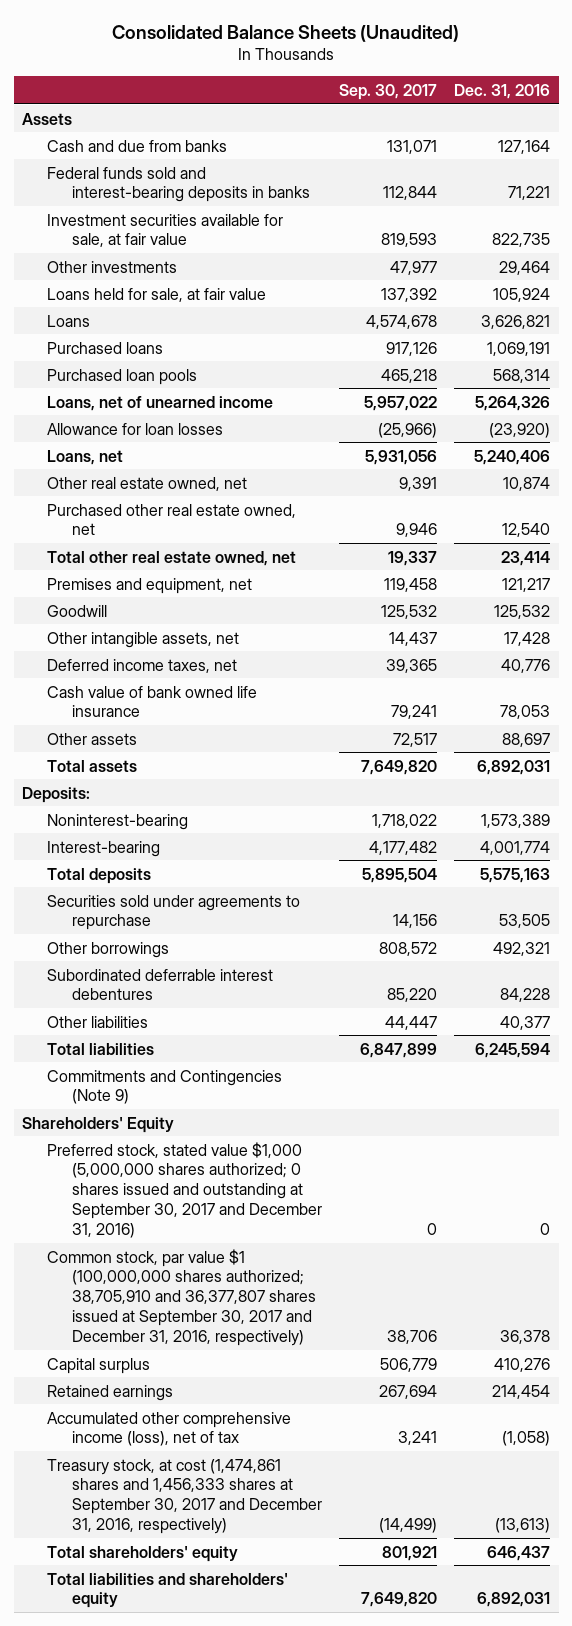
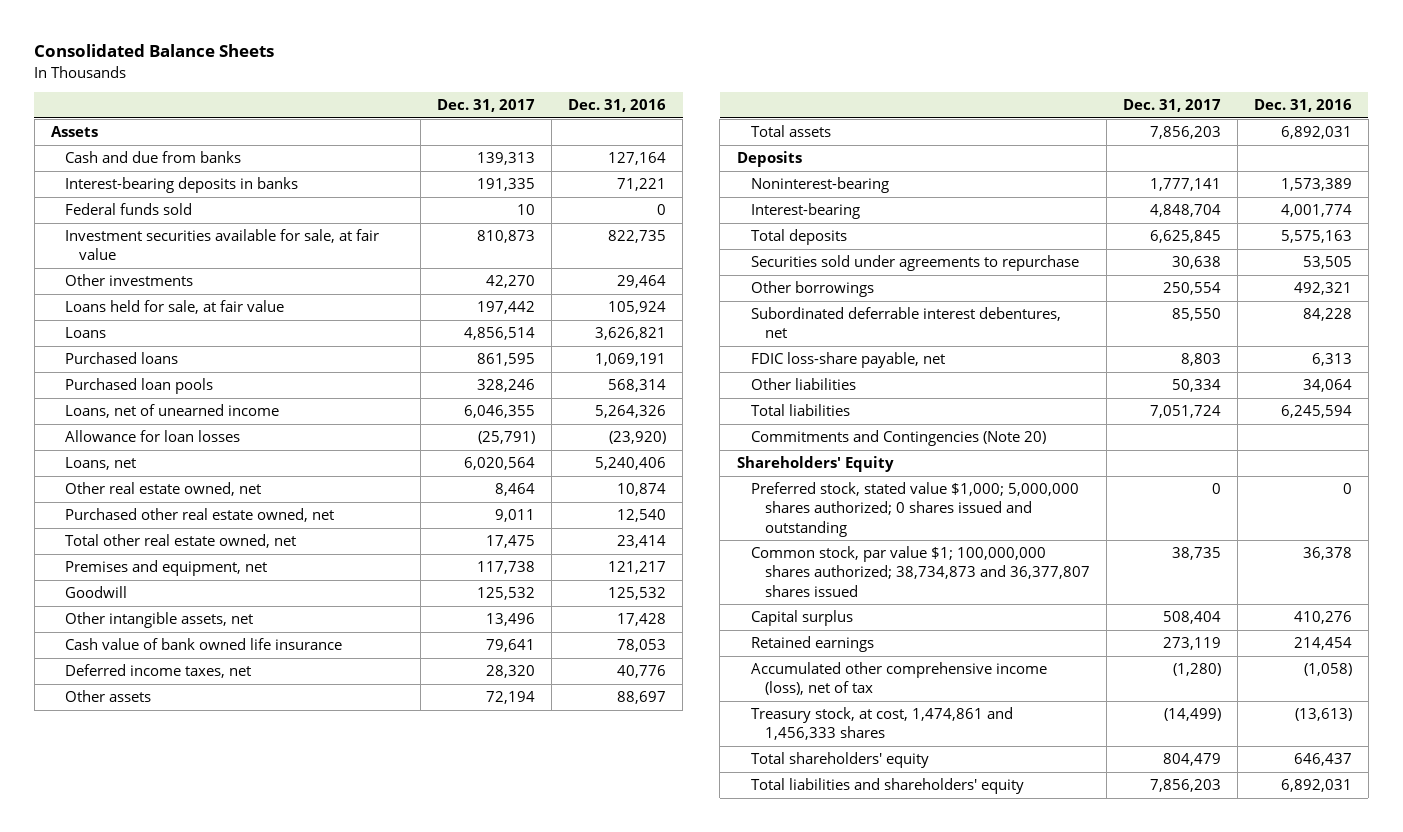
- Consolidated Balance Sheets (Unaudited)
+ Consolidated Balance Sheets
- | Sep. 30, 2017 | Dec. 31, 2016
+ | Dec. 31, 2017 | Dec. 31, 2016
- Federal funds sold and interest-bearing deposits in banks | 112,844 | 71,221
+ Interest-bearing deposits in banks | 191,335 | 71,221
+ Federal funds sold | 10 | 0
moved down: Deferred income taxes, net | 28,320 | 40,776
- Deposits:
+ Deposits
- Subordinated deferrable interest debentures | 85,220 | 84,228
- Other liabilities | 44,447 | 40,377
+ Subordinated deferrable interest debentures, net | 85,550 | 84,228
+ FDIC loss-share payable, net | 8,803 | 6,313
+ Other liabilities | 50,334 | 34,064
- Commitments and Contingencies (Note 9)
+ Commitments and Contingencies (Note 20)
- Preferred stock, stated value $1,000 (5,000,000 shares authorized; 0 shares issued and outstanding at September 30, 2017 and December 31, 2016) | 0 | 0
- Common stock, par value $1 (100,000,000 shares authorized; 38,705,910 and 36,377,807 shares issued at September 30, 2017 and December 31, 2016, respectively) | 38,706 | 36,378
+ Preferred stock, stated value $1,000; 5,000,000 shares authorized; 0 shares issued and outstanding | 0 | 0
+ Common stock, par value $1; 100,000,000 shares authorized; 38,734,873 and 36,377,807 shares issued | 38,735 | 36,378
- Treasury stock, at cost (1,474,861 shares and 1,456,333 shares at September 30, 2017 and December 31, 2016, respectively) | (14,499) | (13,613)
+ Treasury stock, at cost, 1,474,861 and 1,456,333 shares | (14,499) | (13,613)

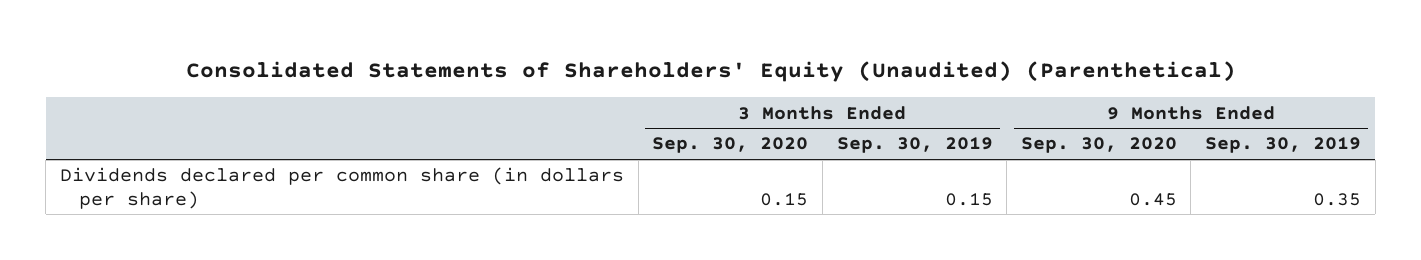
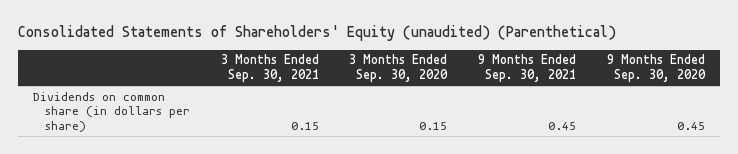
- Consolidated Statements of Shareholders' Equity (Unaudited) (Parenthetical)
+ Consolidated Statements of Shareholders' Equity (unaudited) (Parenthetical)
- | 3 Months Ended Sep. 30, 2020 | 3 Months Ended Sep. 30, 2019 | 9 Months Ended Sep. 30, 2020 | 9 Months Ended Sep. 30, 2019
+ | 3 Months Ended Sep. 30, 2021 | 3 Months Ended Sep. 30, 2020 | 9 Months Ended Sep. 30, 2021 | 9 Months Ended Sep. 30, 2020
- Dividends declared per common share (in dollars per share) | 0.15 | 0.15 | 0.45 | 0.35
+ Dividends on common share (in dollars per share) | 0.15 | 0.15 | 0.45 | 0.45

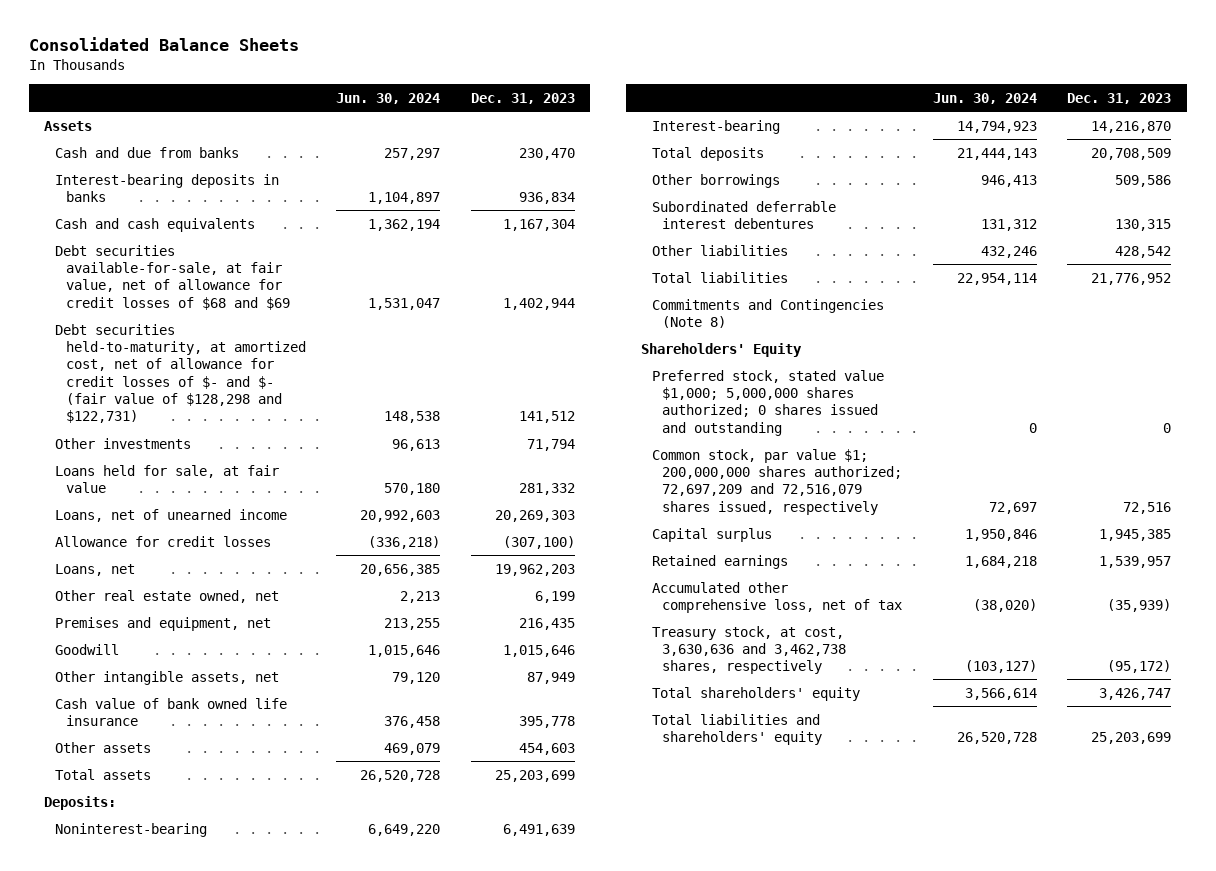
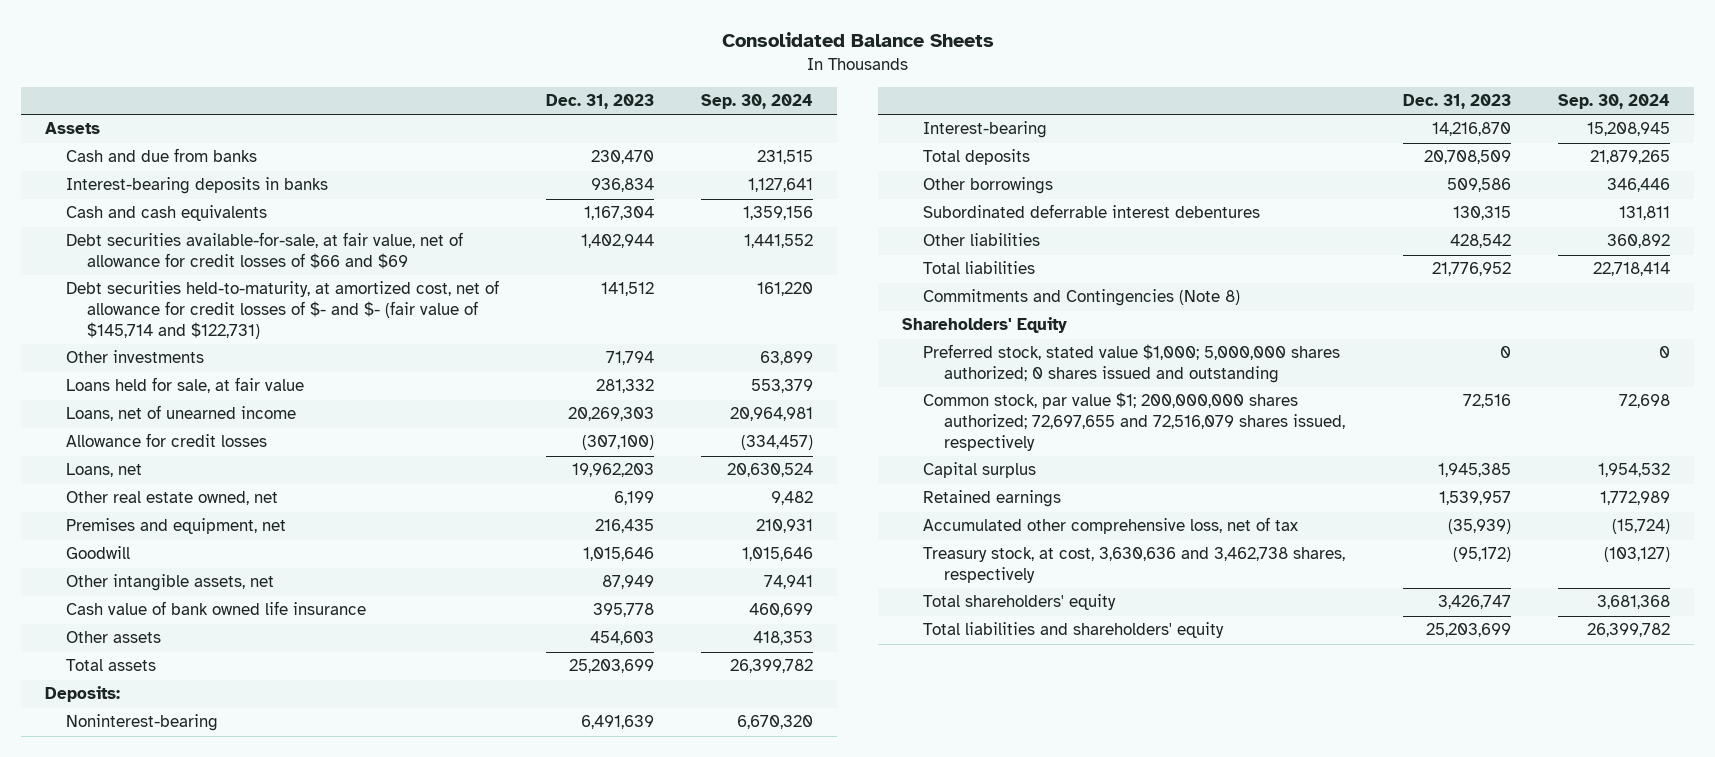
- | Jun. 30, 2024 | Dec. 31, 2023
+ | Dec. 31, 2023 | Sep. 30, 2024
- Debt securities available-for-sale, at fair value, net of allowance for credit losses of $68 and $69 | 1,531,047 | 1,402,944
- Debt securities held-to-maturity, at amortized cost, net of allowance for credit losses of $- and $- (fair value of $128,298 and $122,731) | 148,538 | 141,512
+ Debt securities available-for-sale, at fair value, net of allowance for credit losses of $66 and $69 | 1,402,944 | 1,441,552
+ Debt securities held-to-maturity, at amortized cost, net of allowance for credit losses of $- and $- (fair value of $145,714 and $122,731) | 141,512 | 161,220
- Common stock, par value $1; 200,000,000 shares authorized; 72,697,209 and 72,516,079 shares issued, respectively | 72,697 | 72,516
+ Common stock, par value $1; 200,000,000 shares authorized; 72,697,655 and 72,516,079 shares issued, respectively | 72,516 | 72,698

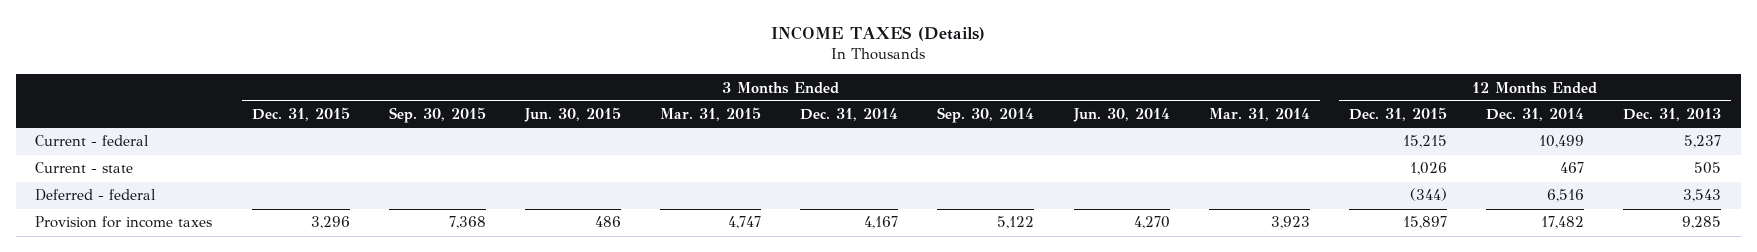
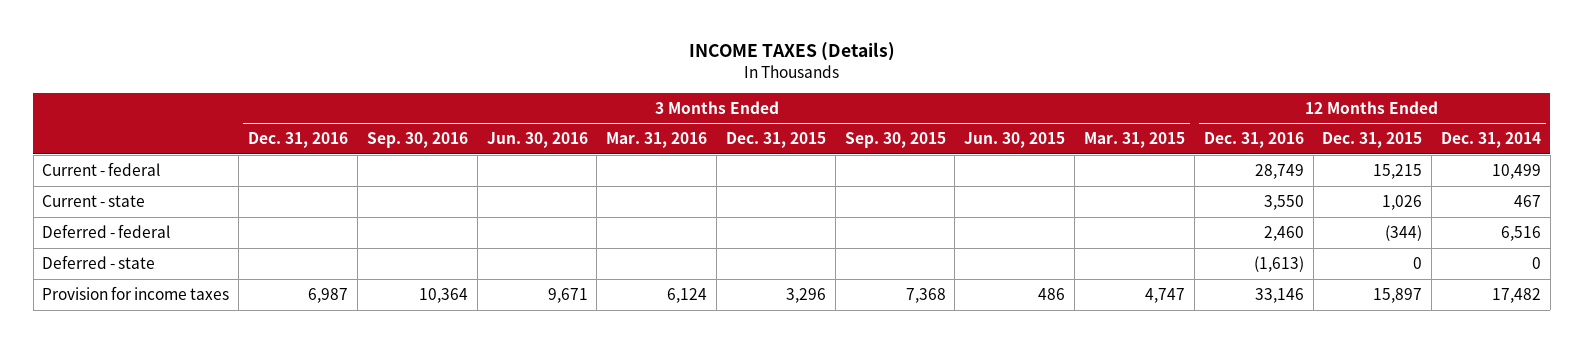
- | 3 Months Ended Dec. 31, 2015 | 3 Months Ended Sep. 30, 2015 | 3 Months Ended Jun. 30, 2015 | 3 Months Ended Mar. 31, 2015 | 3 Months Ended Dec. 31, 2014 | 3 Months Ended Sep. 30, 2014 | 3 Months Ended Jun. 30, 2014 | 3 Months Ended Mar. 31, 2014 | 12 Months Ended Dec. 31, 2015 | 12 Months Ended Dec. 31, 2014 | 12 Months Ended Dec. 31, 2013
+ | 3 Months Ended Dec. 31, 2016 | 3 Months Ended Sep. 30, 2016 | 3 Months Ended Jun. 30, 2016 | 3 Months Ended Mar. 31, 2016 | 3 Months Ended Dec. 31, 2015 | 3 Months Ended Sep. 30, 2015 | 3 Months Ended Jun. 30, 2015 | 3 Months Ended Mar. 31, 2015 | 12 Months Ended Dec. 31, 2016 | 12 Months Ended Dec. 31, 2015 | 12 Months Ended Dec. 31, 2014
+ Deferred - state | | | | | | | | | (1,613) | 0 | 0

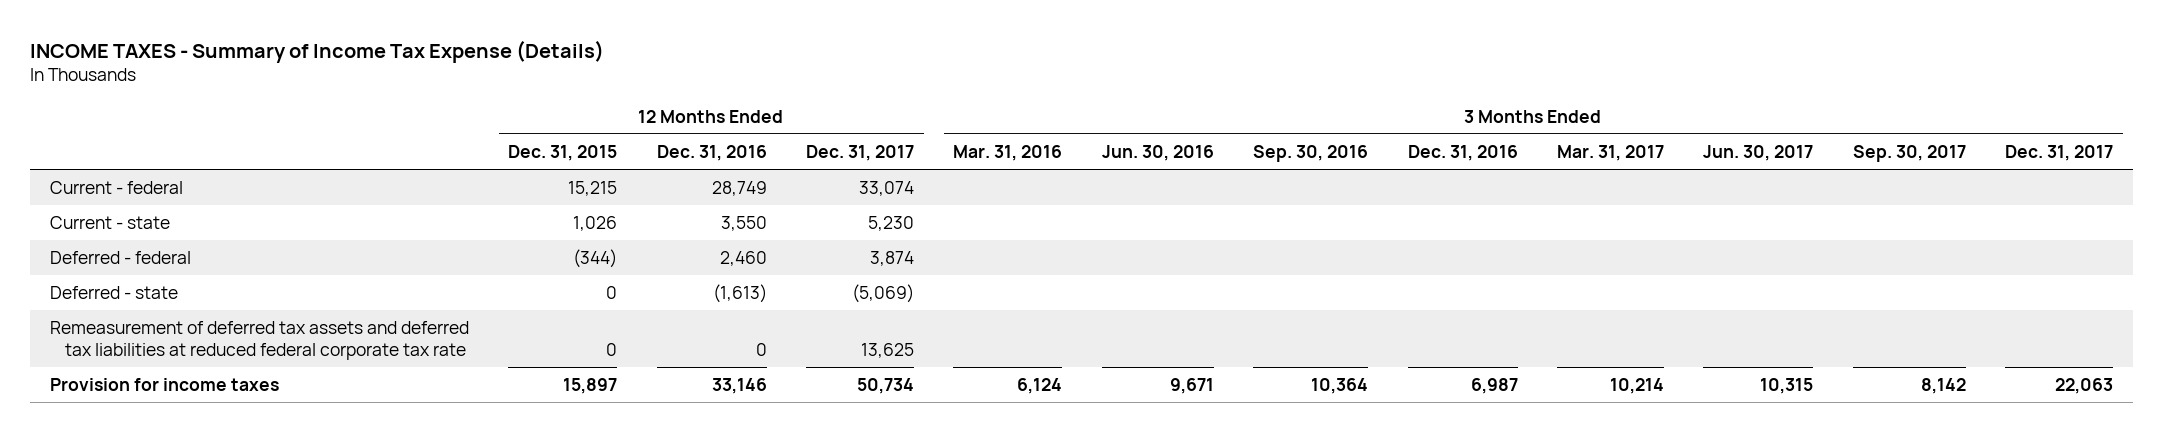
- INCOME TAXES (Details)
+ INCOME TAXES - Summary of Income Tax Expense (Details)
- | 3 Months Ended Dec. 31, 2016 | 3 Months Ended Sep. 30, 2016 | 3 Months Ended Jun. 30, 2016 | 3 Months Ended Mar. 31, 2016 | 3 Months Ended Dec. 31, 2015 | 3 Months Ended Sep. 30, 2015 | 3 Months Ended Jun. 30, 2015 | 3 Months Ended Mar. 31, 2015 | 12 Months Ended Dec. 31, 2016 | 12 Months Ended Dec. 31, 2015 | 12 Months Ended Dec. 31, 2014
+ | 12 Months Ended Dec. 31, 2015 | 12 Months Ended Dec. 31, 2016 | 12 Months Ended Dec. 31, 2017 | 3 Months Ended Mar. 31, 2016 | 3 Months Ended Jun. 30, 2016 | 3 Months Ended Sep. 30, 2016 | 3 Months Ended Dec. 31, 2016 | 3 Months Ended Mar. 31, 2017 | 3 Months Ended Jun. 30, 2017 | 3 Months Ended Sep. 30, 2017 | 3 Months Ended Dec. 31, 2017
+ Remeasurement of deferred tax assets and deferred tax liabilities at reduced federal corporate tax rate | 0 | 0 | 13,625 | | | | | | | |

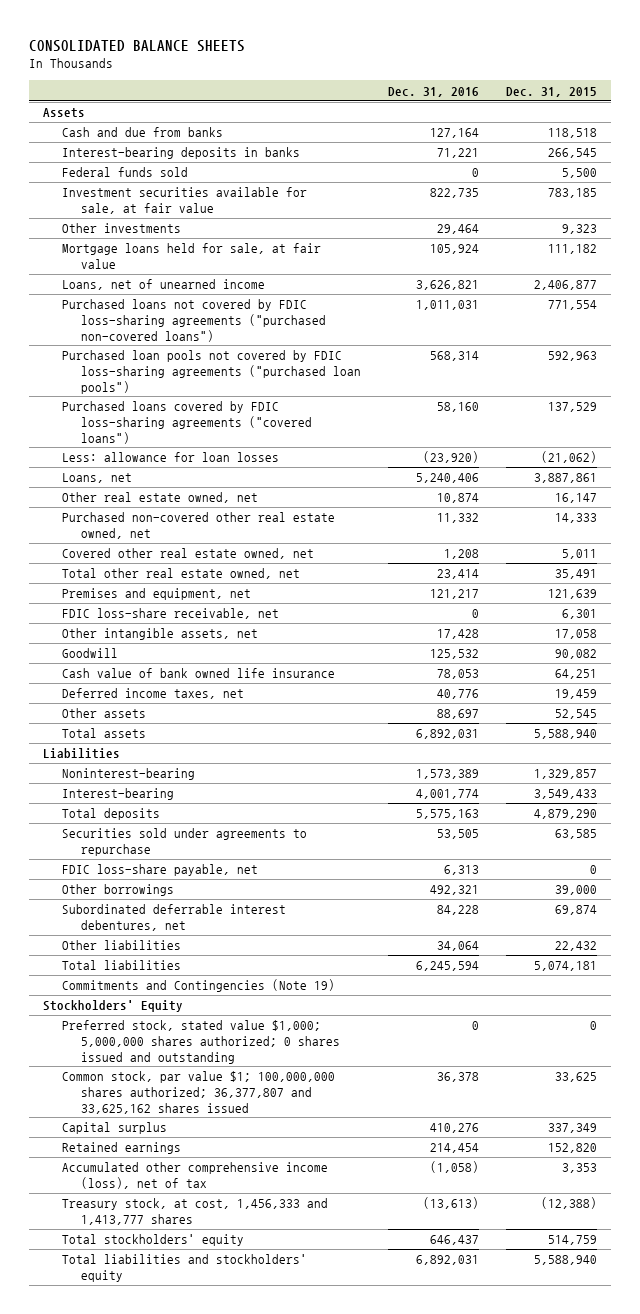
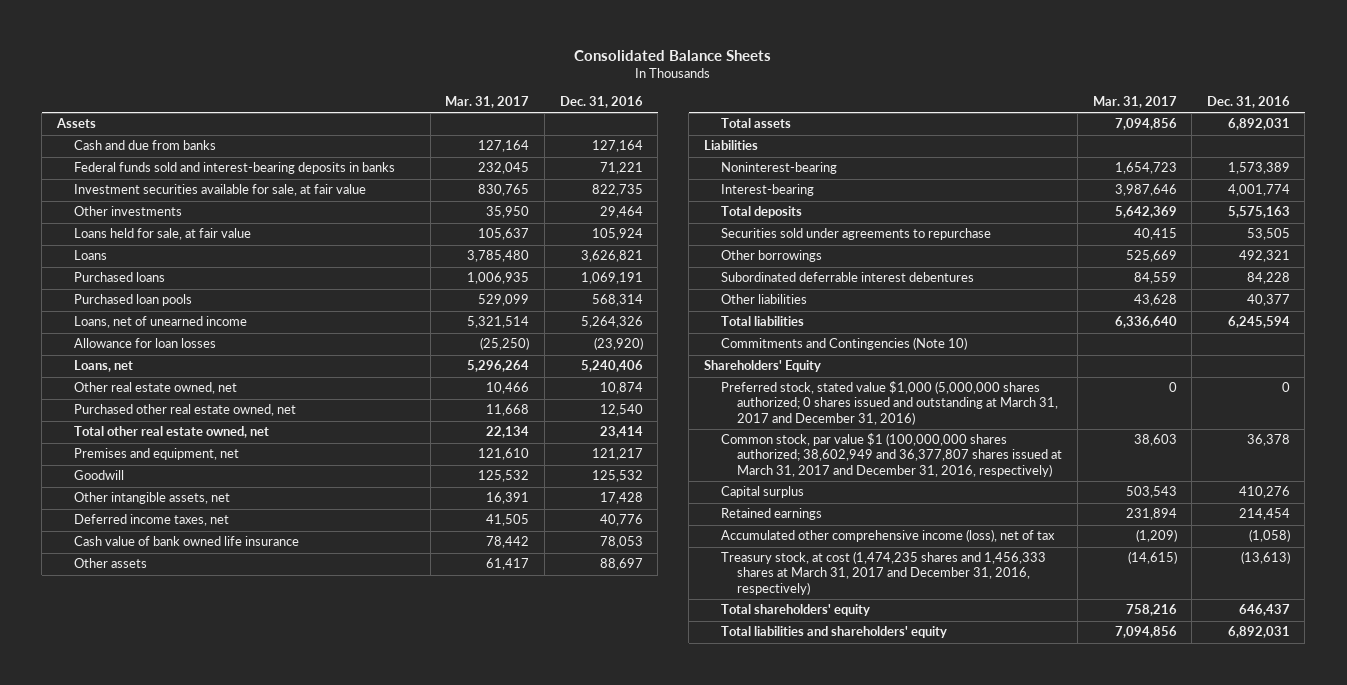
- CONSOLIDATED BALANCE SHEETS
+ Consolidated Balance Sheets
- | Dec. 31, 2016 | Dec. 31, 2015
+ | Mar. 31, 2017 | Dec. 31, 2016
- Interest-bearing deposits in banks | 71,221 | 266,545
- Federal funds sold | 0 | 5,500
+ Federal funds sold and interest-bearing deposits in banks | 232,045 | 71,221
- Mortgage loans held for sale, at fair value | 105,924 | 111,182
- Loans, net of unearned income | 3,626,821 | 2,406,877
- Purchased loans not covered by FDIC loss-sharing agreements ("purchased non-covered loans") | 1,011,031 | 771,554
- Purchased loan pools not covered by FDIC loss-sharing agreements ("purchased loan pools") | 568,314 | 592,963
- Purchased loans covered by FDIC loss-sharing agreements ("covered loans") | 58,160 | 137,529
- Less: allowance for loan losses | (23,920) | (21,062)
+ Loans held for sale, at fair value | 105,637 | 105,924
+ Loans | 3,785,480 | 3,626,821
+ Purchased loans | 1,006,935 | 1,069,191
+ Purchased loan pools | 529,099 | 568,314
+ Loans, net of unearned income | 5,321,514 | 5,264,326
+ Allowance for loan losses | (25,250) | (23,920)
- Purchased non-covered other real estate owned, net | 11,332 | 14,333
- Covered other real estate owned, net | 1,208 | 5,011
+ Purchased other real estate owned, net | 11,668 | 12,540
- FDIC loss-share receivable, net | 0 | 6,301
moved down: Other intangible assets, net | 16,391 | 17,428
moved down: Cash value of bank owned life insurance | 78,442 | 78,053
- FDIC loss-share payable, net | 6,313 | 0
- Subordinated deferrable interest debentures, net | 84,228 | 69,874
- Other liabilities | 34,064 | 22,432
+ Subordinated deferrable interest debentures | 84,559 | 84,228
+ Other liabilities | 43,628 | 40,377
- Commitments and Contingencies (Note 19)
- Stockholders' Equity
- Preferred stock, stated value $1,000; 5,000,000 shares authorized; 0 shares issued and outstanding | 0 | 0
- Common stock, par value $1; 100,000,000 shares authorized; 36,377,807 and 33,625,162 shares issued | 36,378 | 33,625
+ Commitments and Contingencies (Note 10)
+ Shareholders' Equity
+ Preferred stock, stated value $1,000 (5,000,000 shares authorized; 0 shares issued and outstanding at March 31, 2017 and December 31, 2016) | 0 | 0
+ Common stock, par value $1 (100,000,000 shares authorized; 38,602,949 and 36,377,807 shares issued at March 31, 2017 and December 31, 2016, respectively) | 38,603 | 36,378
- Treasury stock, at cost, 1,456,333 and 1,413,777 shares | (13,613) | (12,388)
- Total stockholders' equity | 646,437 | 514,759
- Total liabilities and stockholders' equity | 6,892,031 | 5,588,940
+ Treasury stock, at cost (1,474,235 shares and 1,456,333 shares at March 31, 2017 and December 31, 2016, respectively) | (14,615) | (13,613)
+ Total shareholders' equity | 758,216 | 646,437
+ Total liabilities and shareholders' equity | 7,094,856 | 6,892,031

